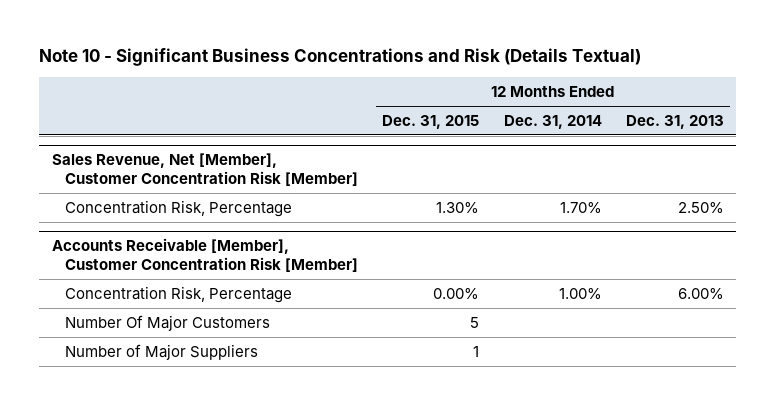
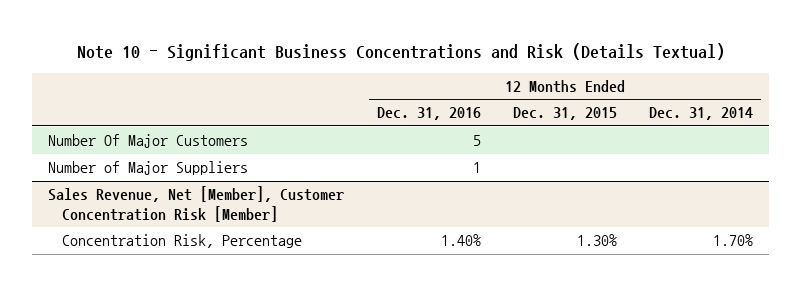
- | 12 Months Ended Dec. 31, 2015 | 12 Months Ended Dec. 31, 2014 | 12 Months Ended Dec. 31, 2013
+ | 12 Months Ended Dec. 31, 2016 | 12 Months Ended Dec. 31, 2015 | 12 Months Ended Dec. 31, 2014
+ Number Of Major Customers | 5 | |
+ Number of Major Suppliers | 1 | |
- Accounts Receivable [Member], Customer Concentration Risk [Member]
- Concentration Risk, Percentage | 0.00% | 1.00% | 6.00%
- Number Of Major Customers | 5 | |
- Number of Major Suppliers | 1 | |

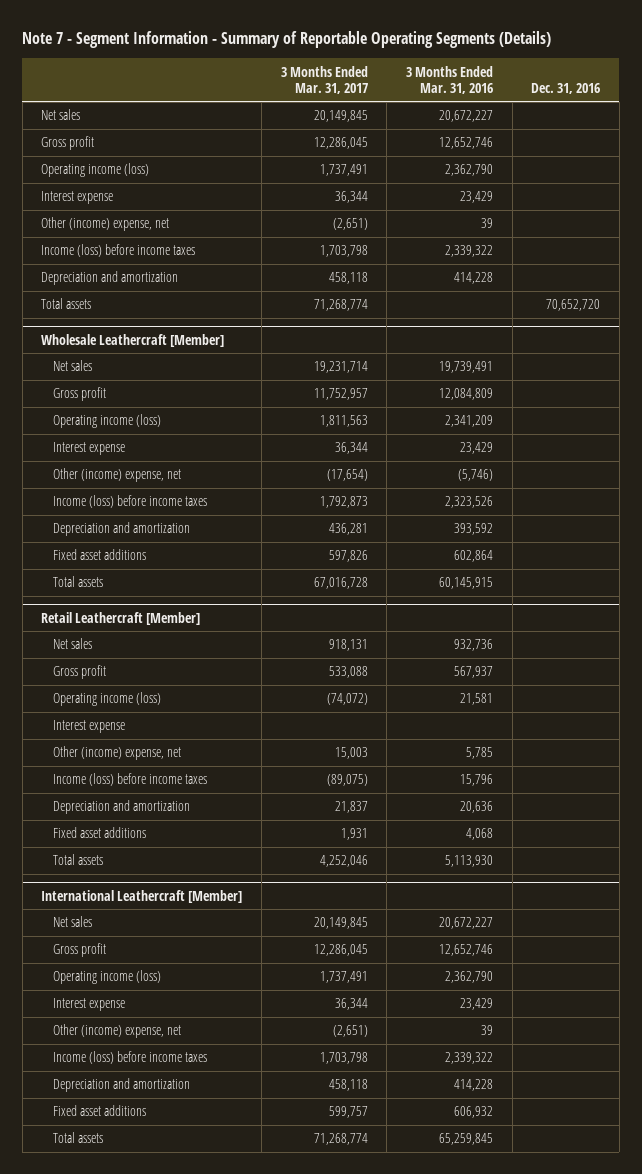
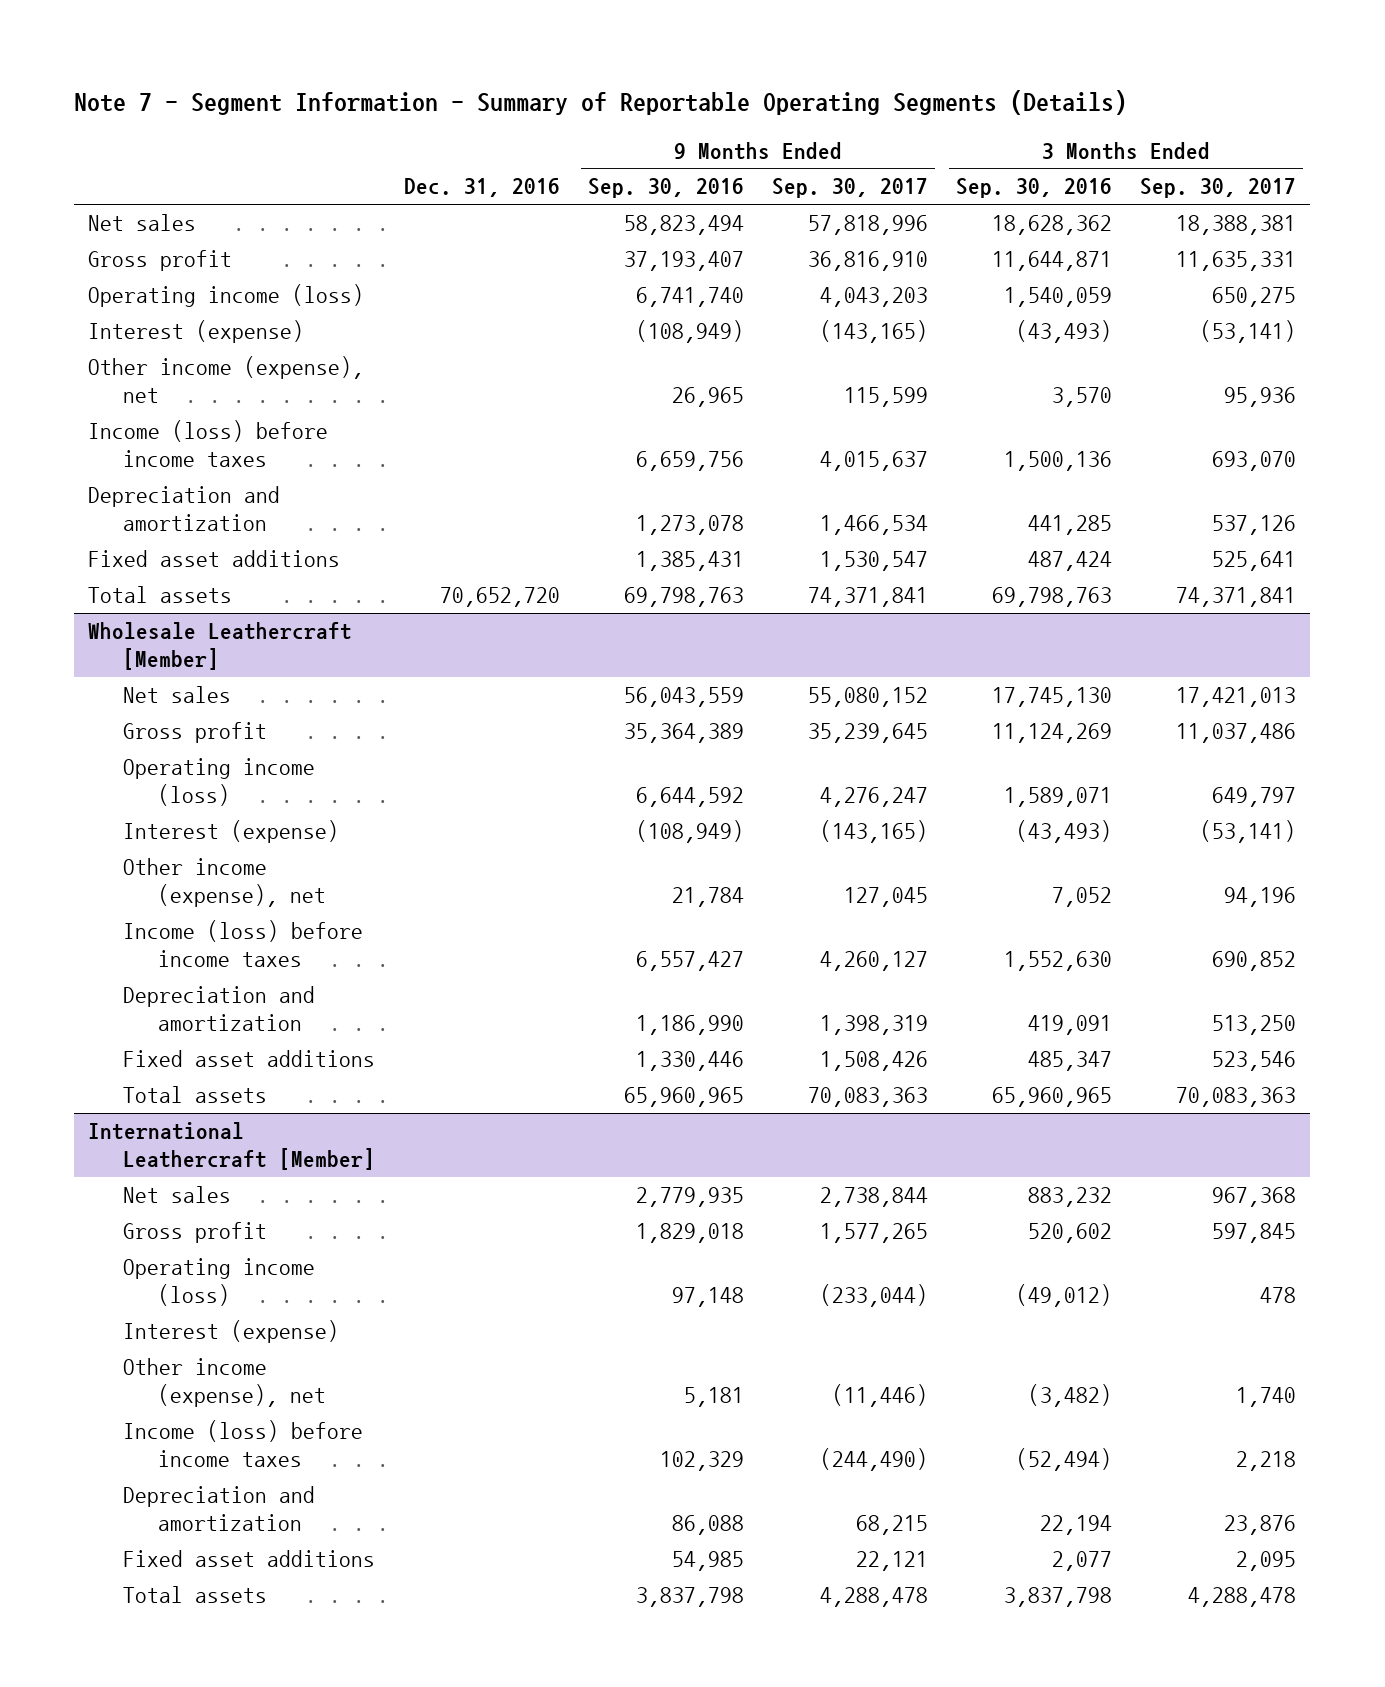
- | 3 Months Ended Mar. 31, 2017 | 3 Months Ended Mar. 31, 2016 | Dec. 31, 2016
+ | Dec. 31, 2016 | 9 Months Ended Sep. 30, 2016 | 9 Months Ended Sep. 30, 2017 | 3 Months Ended Sep. 30, 2016 | 3 Months Ended Sep. 30, 2017
- Interest expense | 36,344 | 23,429 |
- Other (income) expense, net | (2,651) | 39 |
+ Interest (expense) | | (108,949) | (143,165) | (43,493) | (53,141)
+ Other income (expense), net | | 26,965 | 115,599 | 3,570 | 95,936
+ Fixed asset additions | | 1,385,431 | 1,530,547 | 487,424 | 525,641
@ Wholesale Leathercraft [Member]
- Interest expense | 36,344 | 23,429 |
- Other (income) expense, net | (17,654) | (5,746) |
+ Interest (expense) | | (108,949) | (143,165) | (43,493) | (53,141)
+ Other income (expense), net | | 21,784 | 127,045 | 7,052 | 94,196
- Retail Leathercraft [Member]
- Net sales | 918,131 | 932,736 |
- Gross profit | 533,088 | 567,937 |
- Operating income (loss) | (74,072) | 21,581 |
- Interest expense
- Other (income) expense, net | 15,003 | 5,785 |
- Income (loss) before income taxes | (89,075) | 15,796 |
- Depreciation and amortization | 21,837 | 20,636 |
- Fixed asset additions | 1,931 | 4,068 |
- Total assets | 4,252,046 | 5,113,930 |
@ International Leathercraft [Member]
- Interest expense | 36,344 | 23,429 |
- Other (income) expense, net | (2,651) | 39 |
+ Interest (expense)
+ Other income (expense), net | | 5,181 | (11,446) | (3,482) | 1,740

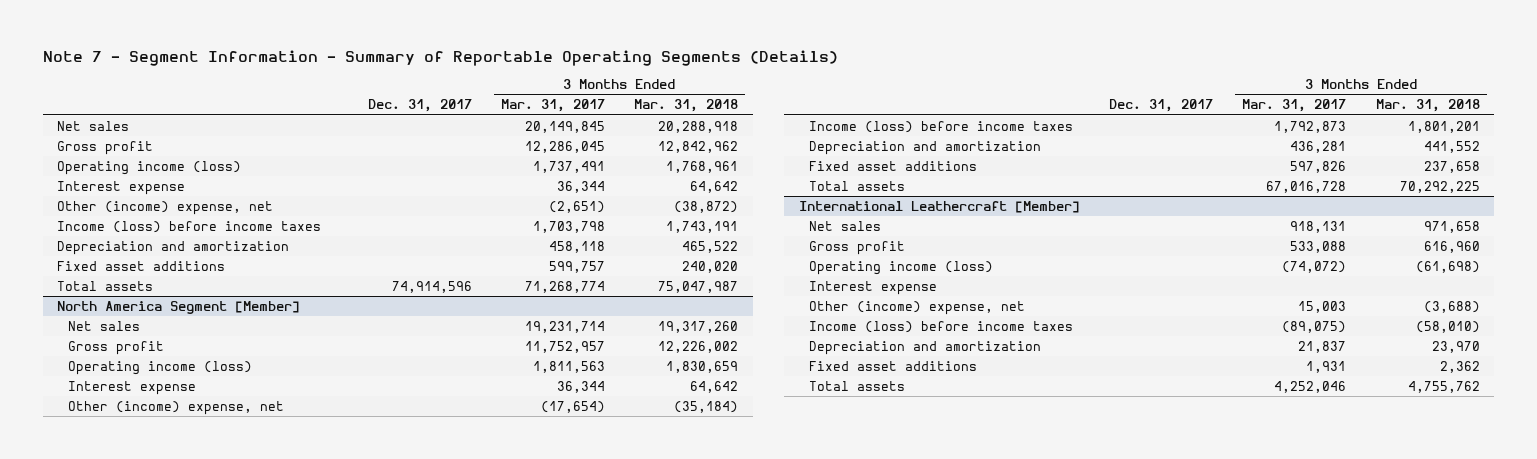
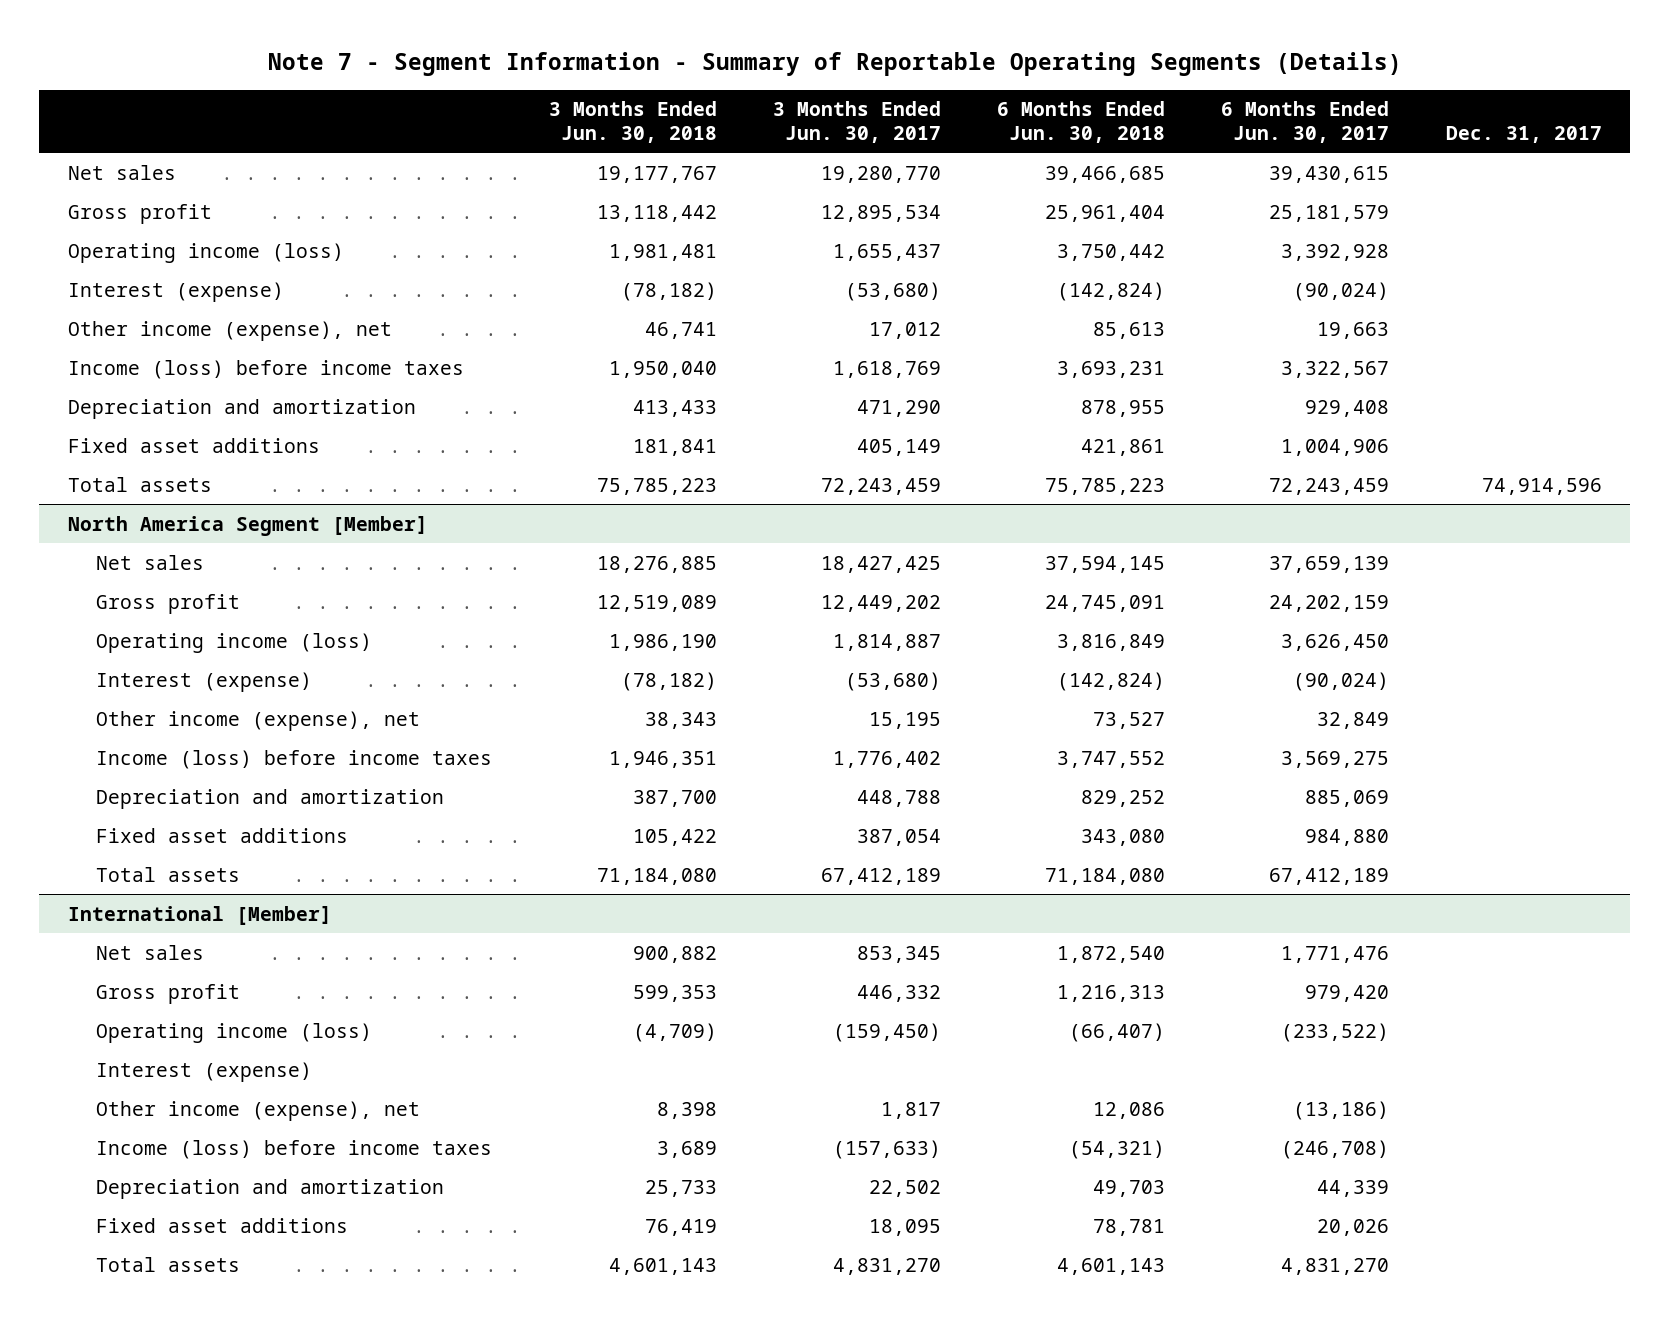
- | Dec. 31, 2017 | 3 Months Ended Mar. 31, 2017 | 3 Months Ended Mar. 31, 2018
+ | 3 Months Ended Jun. 30, 2018 | 3 Months Ended Jun. 30, 2017 | 6 Months Ended Jun. 30, 2018 | 6 Months Ended Jun. 30, 2017 | Dec. 31, 2017
- Interest expense | | 36,344 | 64,642
- Other (income) expense, net | | (2,651) | (38,872)
+ Interest (expense) | (78,182) | (53,680) | (142,824) | (90,024) |
+ Other income (expense), net | 46,741 | 17,012 | 85,613 | 19,663 |
@ North America Segment [Member]
- Interest expense | | 36,344 | 64,642
- Other (income) expense, net | | (17,654) | (35,184)
+ Interest (expense) | (78,182) | (53,680) | (142,824) | (90,024) |
+ Other income (expense), net | 38,343 | 15,195 | 73,527 | 32,849 |
- International Leathercraft [Member]
- Net sales | | 918,131 | 971,658
- Gross profit | | 533,088 | 616,960
- Operating income (loss) | | (74,072) | (61,698)
- Interest expense
- Other (income) expense, net | | 15,003 | (3,688)
- Income (loss) before income taxes | | (89,075) | (58,010)
- Depreciation and amortization | | 21,837 | 23,970
- Fixed asset additions | | 1,931 | 2,362
- Total assets | | 4,252,046 | 4,755,762
+ International [Member]
+ Net sales | 900,882 | 853,345 | 1,872,540 | 1,771,476 |
+ Gross profit | 599,353 | 446,332 | 1,216,313 | 979,420 |
+ Operating income (loss) | (4,709) | (159,450) | (66,407) | (233,522) |
+ Interest (expense)
+ Other income (expense), net | 8,398 | 1,817 | 12,086 | (13,186) |
+ Income (loss) before income taxes | 3,689 | (157,633) | (54,321) | (246,708) |
+ Depreciation and amortization | 25,733 | 22,502 | 49,703 | 44,339 |
+ Fixed asset additions | 76,419 | 18,095 | 78,781 | 20,026 |
+ Total assets | 4,601,143 | 4,831,270 | 4,601,143 | 4,831,270 |

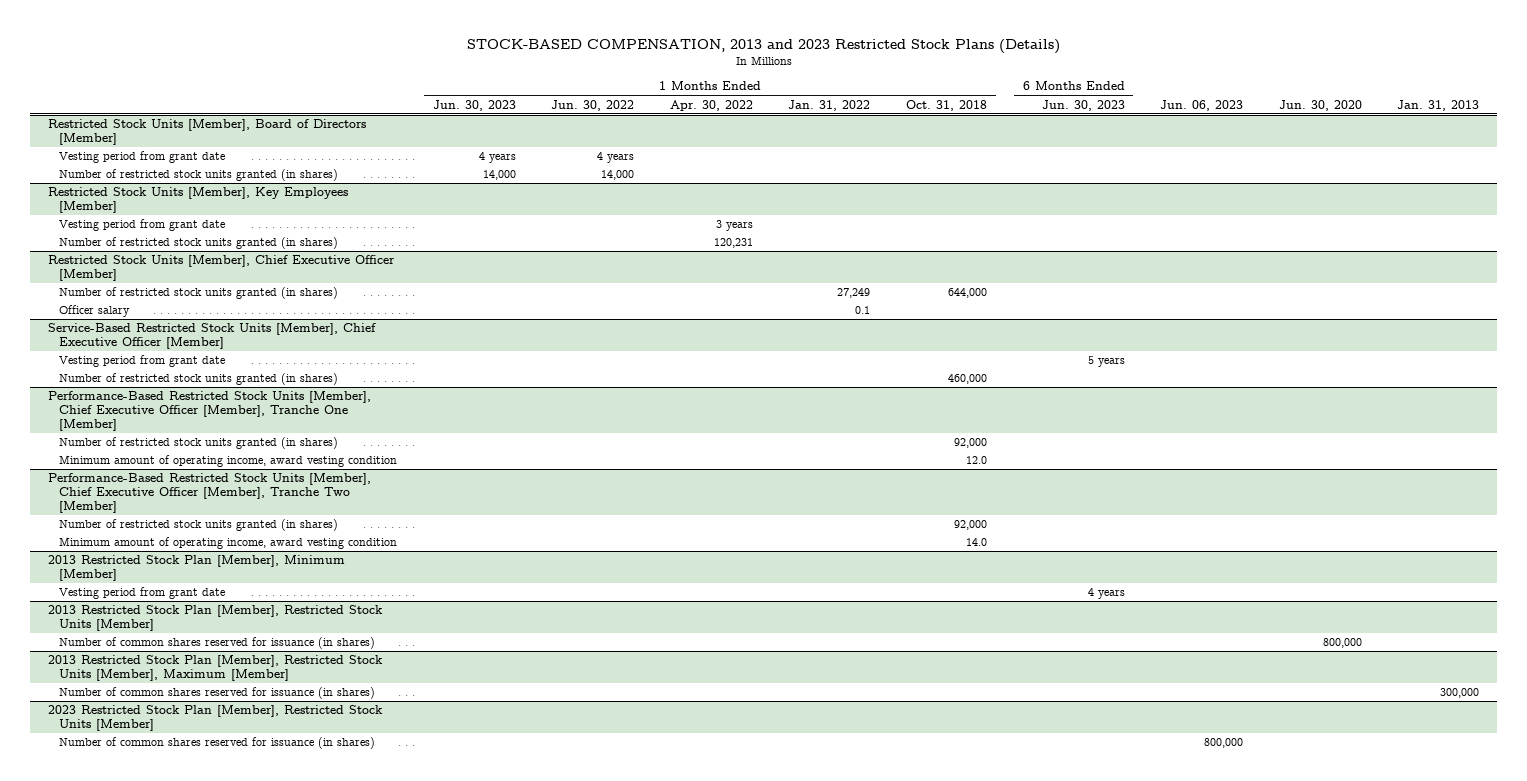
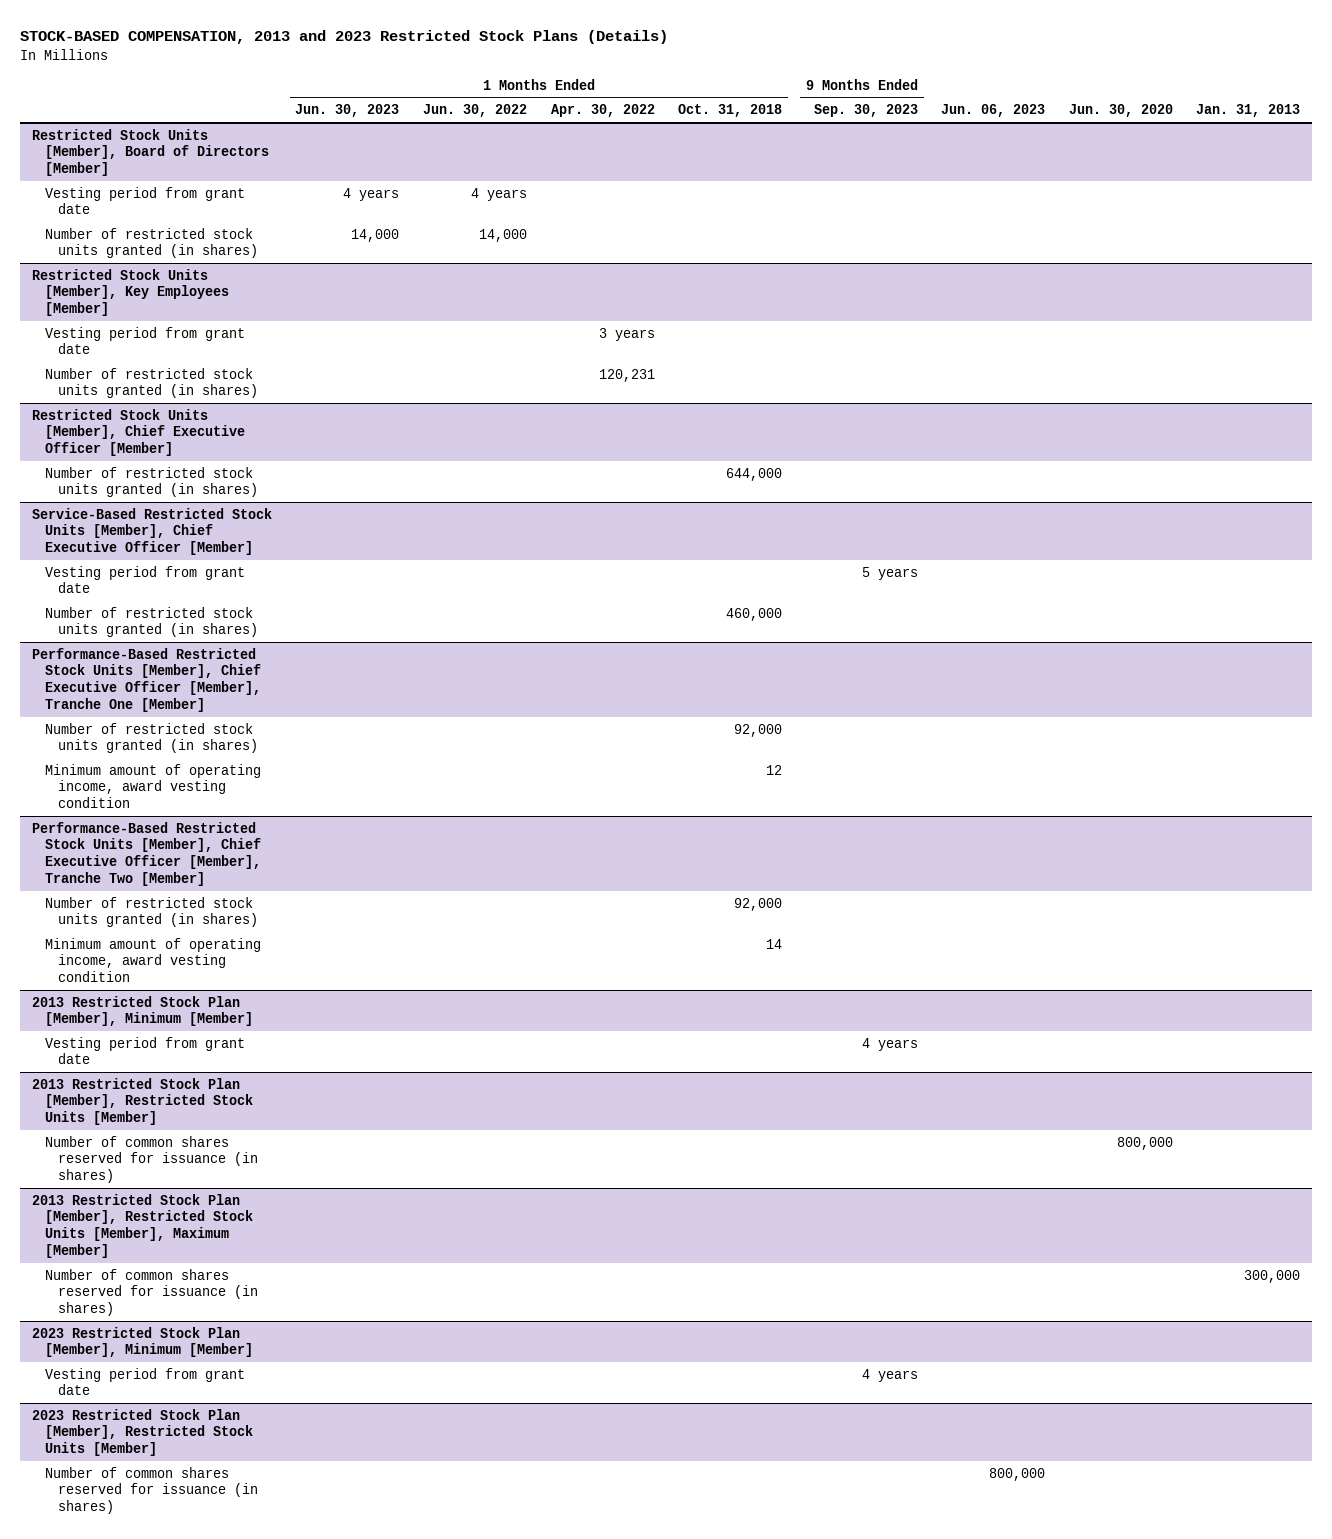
- | 1 Months Ended Jun. 30, 2023 | 1 Months Ended Jun. 30, 2022 | 1 Months Ended Apr. 30, 2022 | 1 Months Ended Jan. 31, 2022 | 1 Months Ended Oct. 31, 2018 | 6 Months Ended Jun. 30, 2023 | Jun. 06, 2023 | Jun. 30, 2020 | Jan. 31, 2013
+ | 1 Months Ended Jun. 30, 2023 | 1 Months Ended Jun. 30, 2022 | 1 Months Ended Apr. 30, 2022 | 1 Months Ended Oct. 31, 2018 | 9 Months Ended Sep. 30, 2023 | Jun. 06, 2023 | Jun. 30, 2020 | Jan. 31, 2013
@ Restricted Stock Units [Member], Chief Executive Officer [Member]
- Officer salary | | | | 0.1 | | | | |
@ Performance-Based Restricted Stock Units [Member], Chief Executive Officer [Member], Tranche One [Member]
- Minimum amount of operating income, award vesting condition | | | | | 12.0 | | | |
+ Minimum amount of operating income, award vesting condition | | | | 12 | | | |
@ Performance-Based Restricted Stock Units [Member], Chief Executive Officer [Member], Tranche Two [Member]
- Minimum amount of operating income, award vesting condition | | | | | 14.0 | | | |
+ Minimum amount of operating income, award vesting condition | | | | 14 | | | |
+ 2023 Restricted Stock Plan [Member], Minimum [Member]
+ Vesting period from grant date | | | | | 4 years | | |

